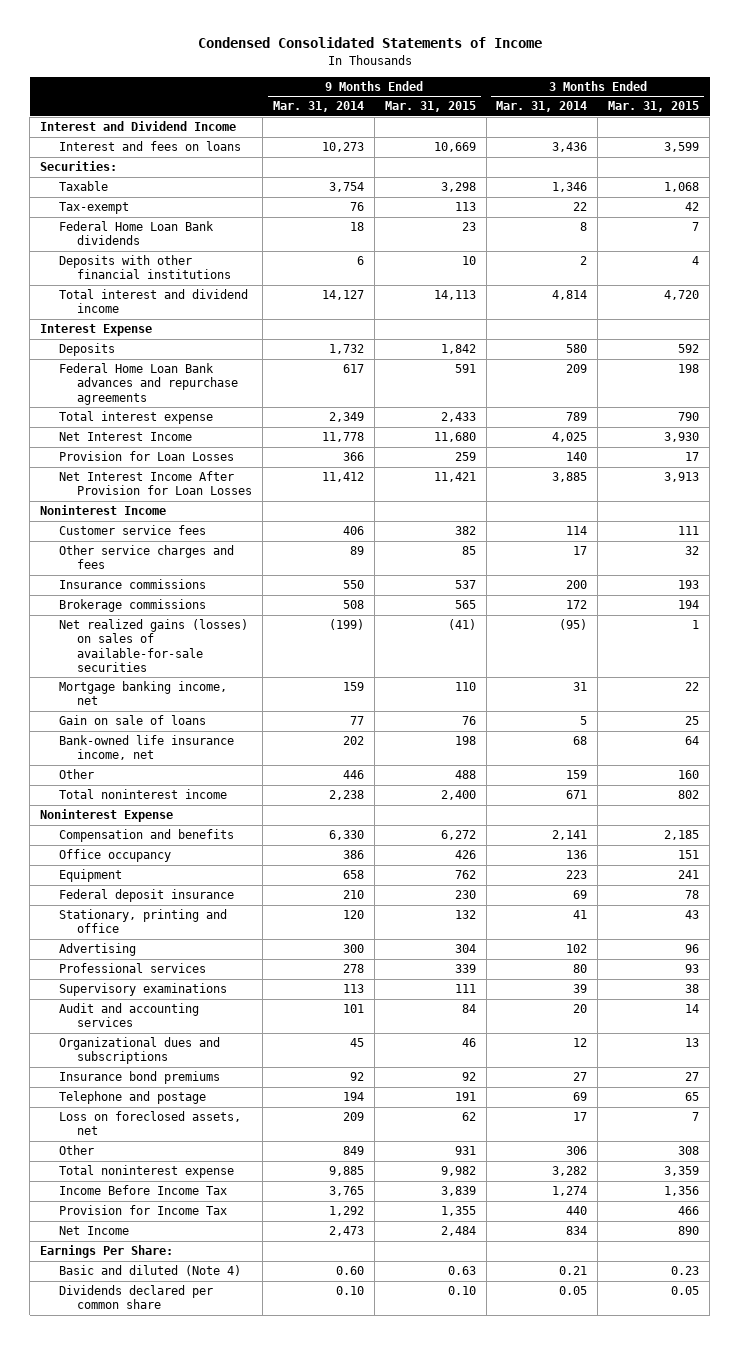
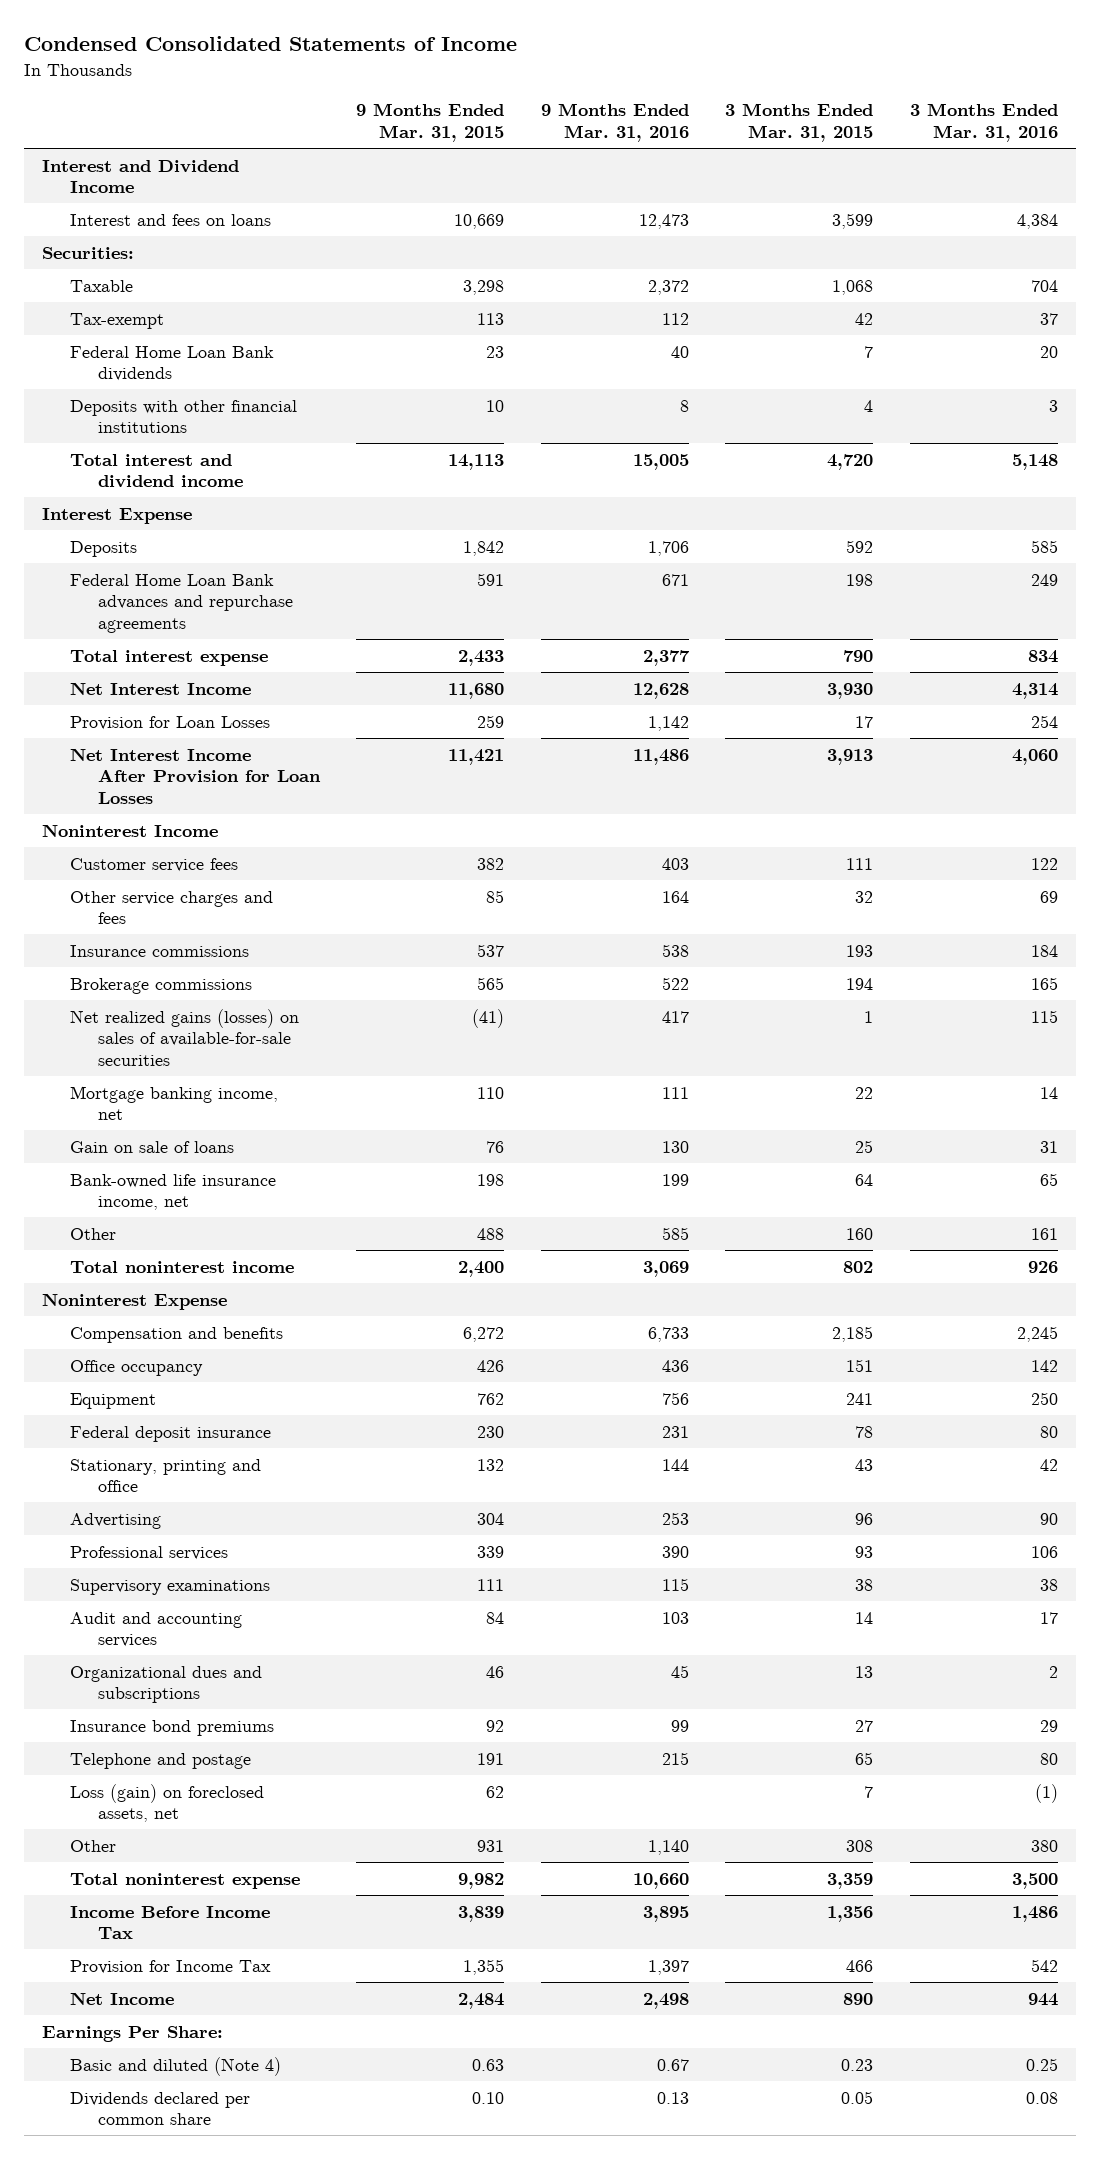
- | 9 Months Ended Mar. 31, 2014 | 9 Months Ended Mar. 31, 2015 | 3 Months Ended Mar. 31, 2014 | 3 Months Ended Mar. 31, 2015
+ | 9 Months Ended Mar. 31, 2015 | 9 Months Ended Mar. 31, 2016 | 3 Months Ended Mar. 31, 2015 | 3 Months Ended Mar. 31, 2016
- Loss on foreclosed assets, net | 209 | 62 | 17 | 7
+ Loss (gain) on foreclosed assets, net | 62 | | 7 | (1)

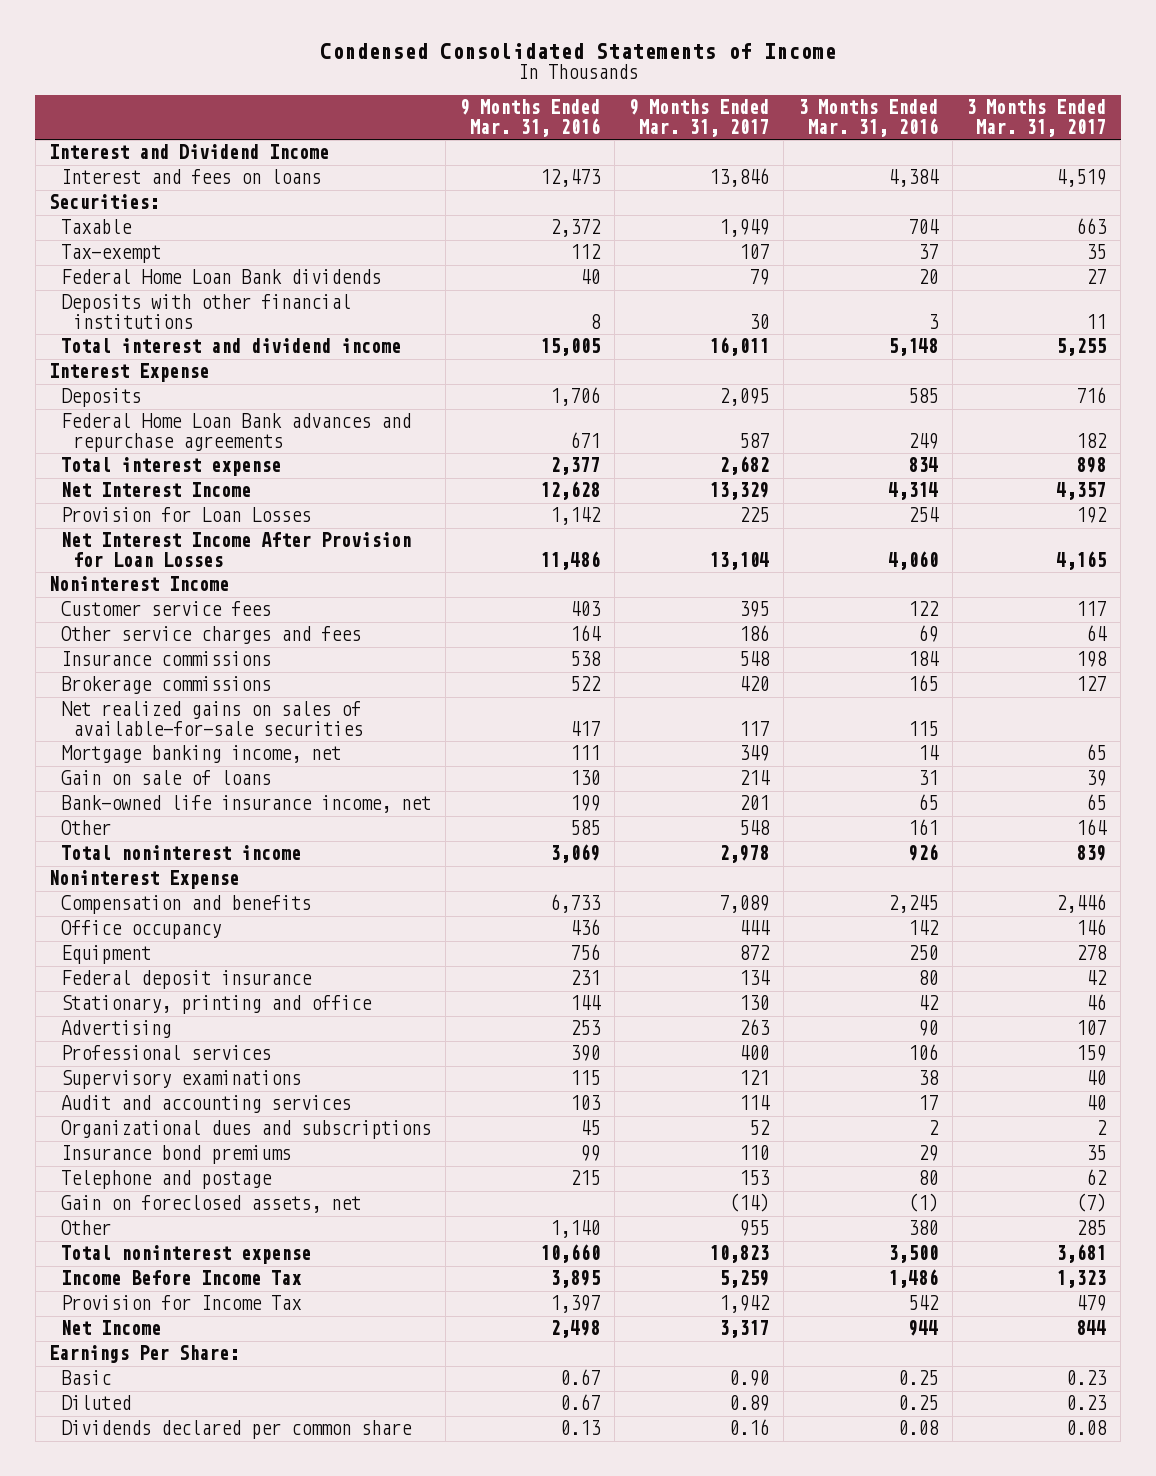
- | 9 Months Ended Mar. 31, 2015 | 9 Months Ended Mar. 31, 2016 | 3 Months Ended Mar. 31, 2015 | 3 Months Ended Mar. 31, 2016
+ | 9 Months Ended Mar. 31, 2016 | 9 Months Ended Mar. 31, 2017 | 3 Months Ended Mar. 31, 2016 | 3 Months Ended Mar. 31, 2017
- Net realized gains (losses) on sales of available-for-sale securities | (41) | 417 | 1 | 115
+ Net realized gains on sales of available-for-sale securities | 417 | 117 | 115 |
- Loss (gain) on foreclosed assets, net | 62 | | 7 | (1)
+ Gain on foreclosed assets, net | | (14) | (1) | (7)
- Basic and diluted (Note 4) | 0.63 | 0.67 | 0.23 | 0.25
+ Basic | 0.67 | 0.90 | 0.25 | 0.23
+ Diluted | 0.67 | 0.89 | 0.25 | 0.23

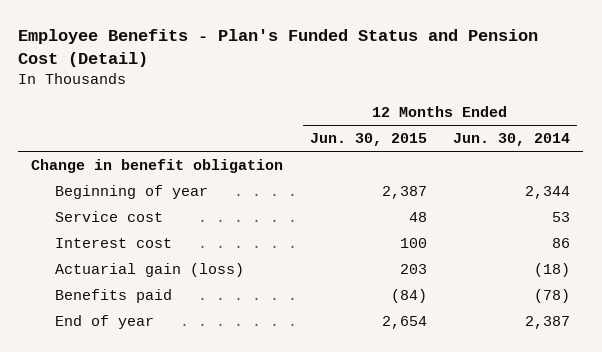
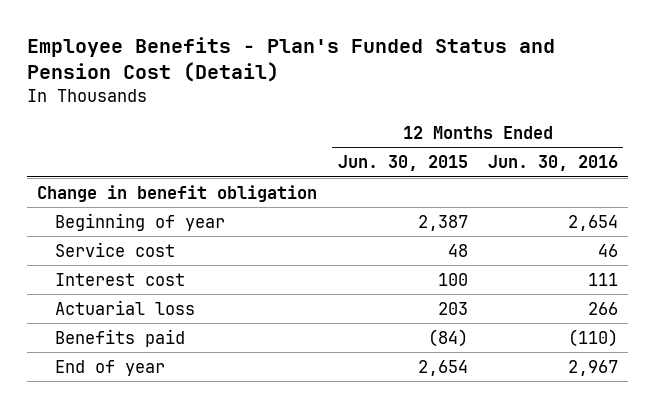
- | 12 Months Ended Jun. 30, 2015 | 12 Months Ended Jun. 30, 2014
+ | 12 Months Ended Jun. 30, 2015 | 12 Months Ended Jun. 30, 2016
- Actuarial gain (loss) | 203 | (18)
+ Actuarial loss | 203 | 266

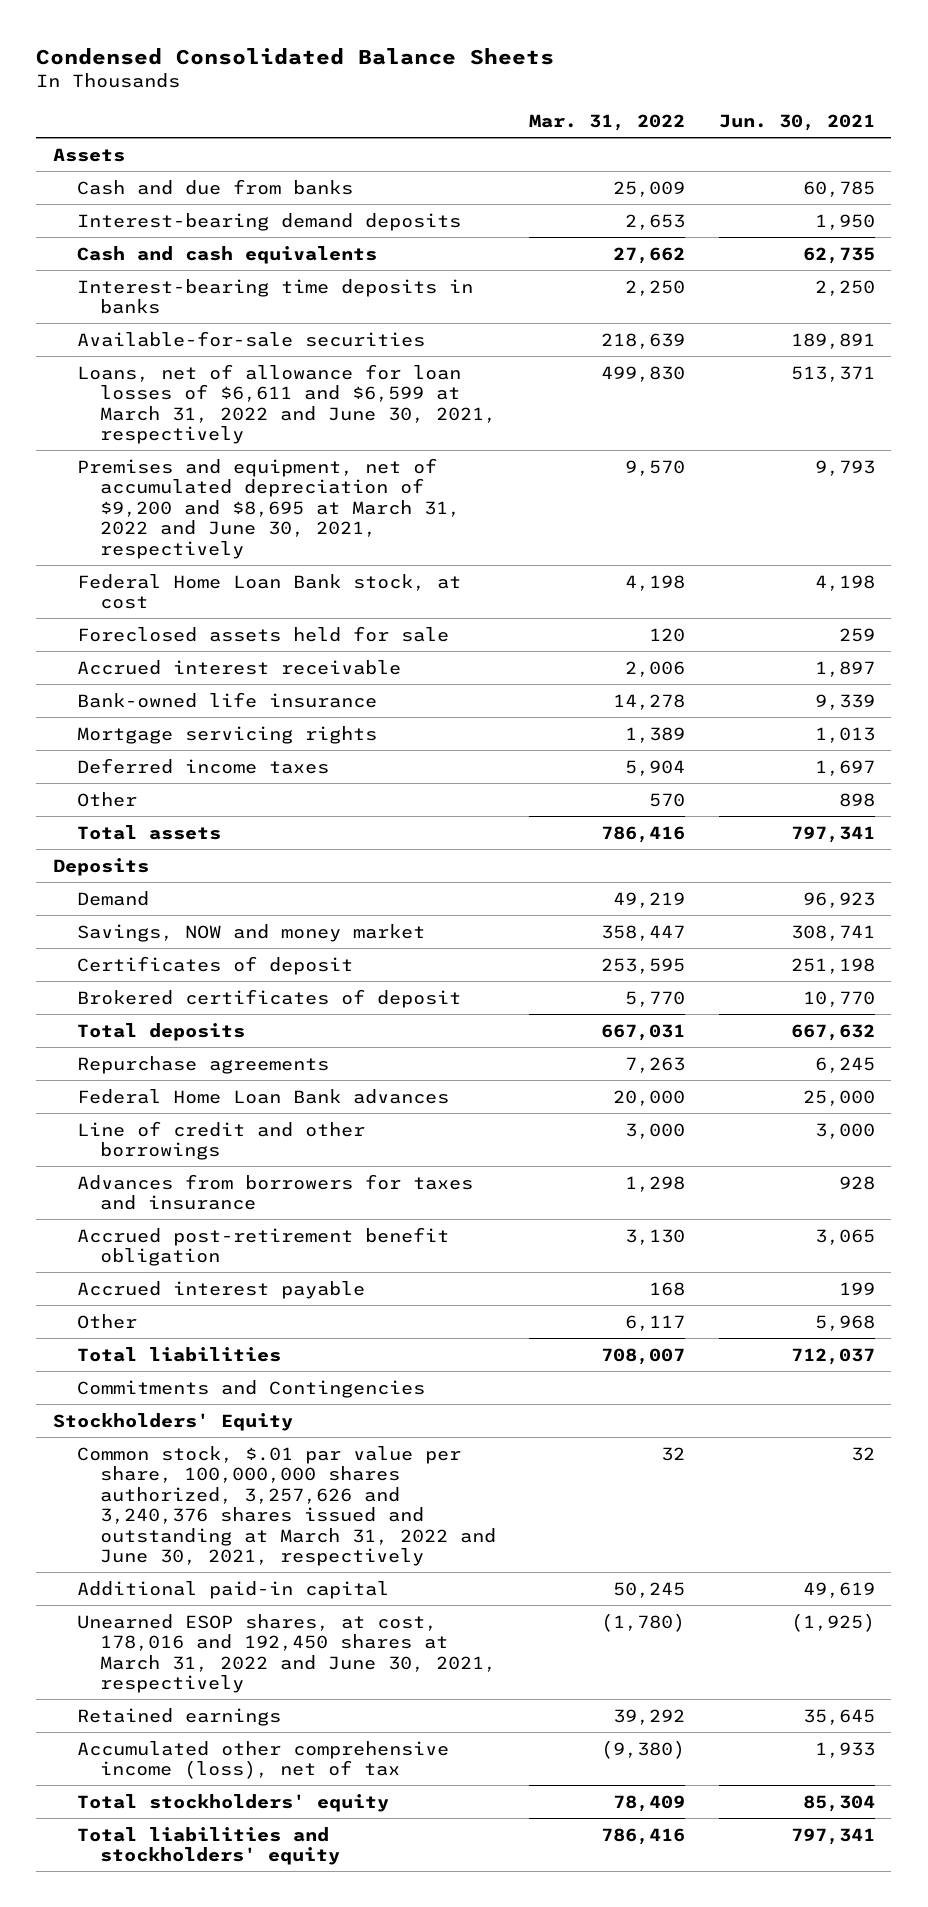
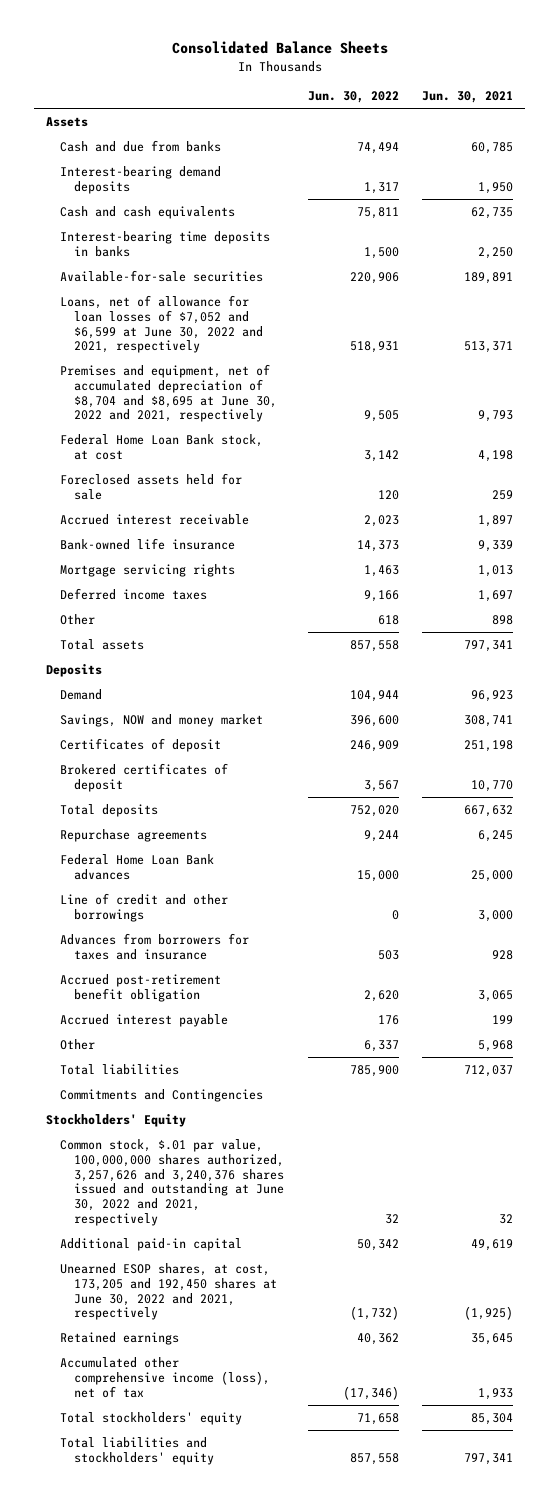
- Condensed Consolidated Balance Sheets
+ Consolidated Balance Sheets
- | Mar. 31, 2022 | Jun. 30, 2021
+ | Jun. 30, 2022 | Jun. 30, 2021
- Loans, net of allowance for loan losses of $6,611 and $6,599 at March 31, 2022 and June 30, 2021, respectively | 499,830 | 513,371
- Premises and equipment, net of accumulated depreciation of $9,200 and $8,695 at March 31, 2022 and June 30, 2021, respectively | 9,570 | 9,793
+ Loans, net of allowance for loan losses of $7,052 and $6,599 at June 30, 2022 and 2021, respectively | 518,931 | 513,371
+ Premises and equipment, net of accumulated depreciation of $8,704 and $8,695 at June 30, 2022 and 2021, respectively | 9,505 | 9,793
- Common stock, $.01 par value per share, 100,000,000 shares authorized, 3,257,626 and 3,240,376 shares issued and outstanding at March 31, 2022 and June 30, 2021, respectively | 32 | 32
+ Common stock, $.01 par value, 100,000,000 shares authorized, 3,257,626 and 3,240,376 shares issued and outstanding at June 30, 2022 and 2021, respectively | 32 | 32
- Unearned ESOP shares, at cost, 178,016 and 192,450 shares at March 31, 2022 and June 30, 2021, respectively | (1,780) | (1,925)
+ Unearned ESOP shares, at cost, 173,205 and 192,450 shares at June 30, 2022 and 2021, respectively | (1,732) | (1,925)

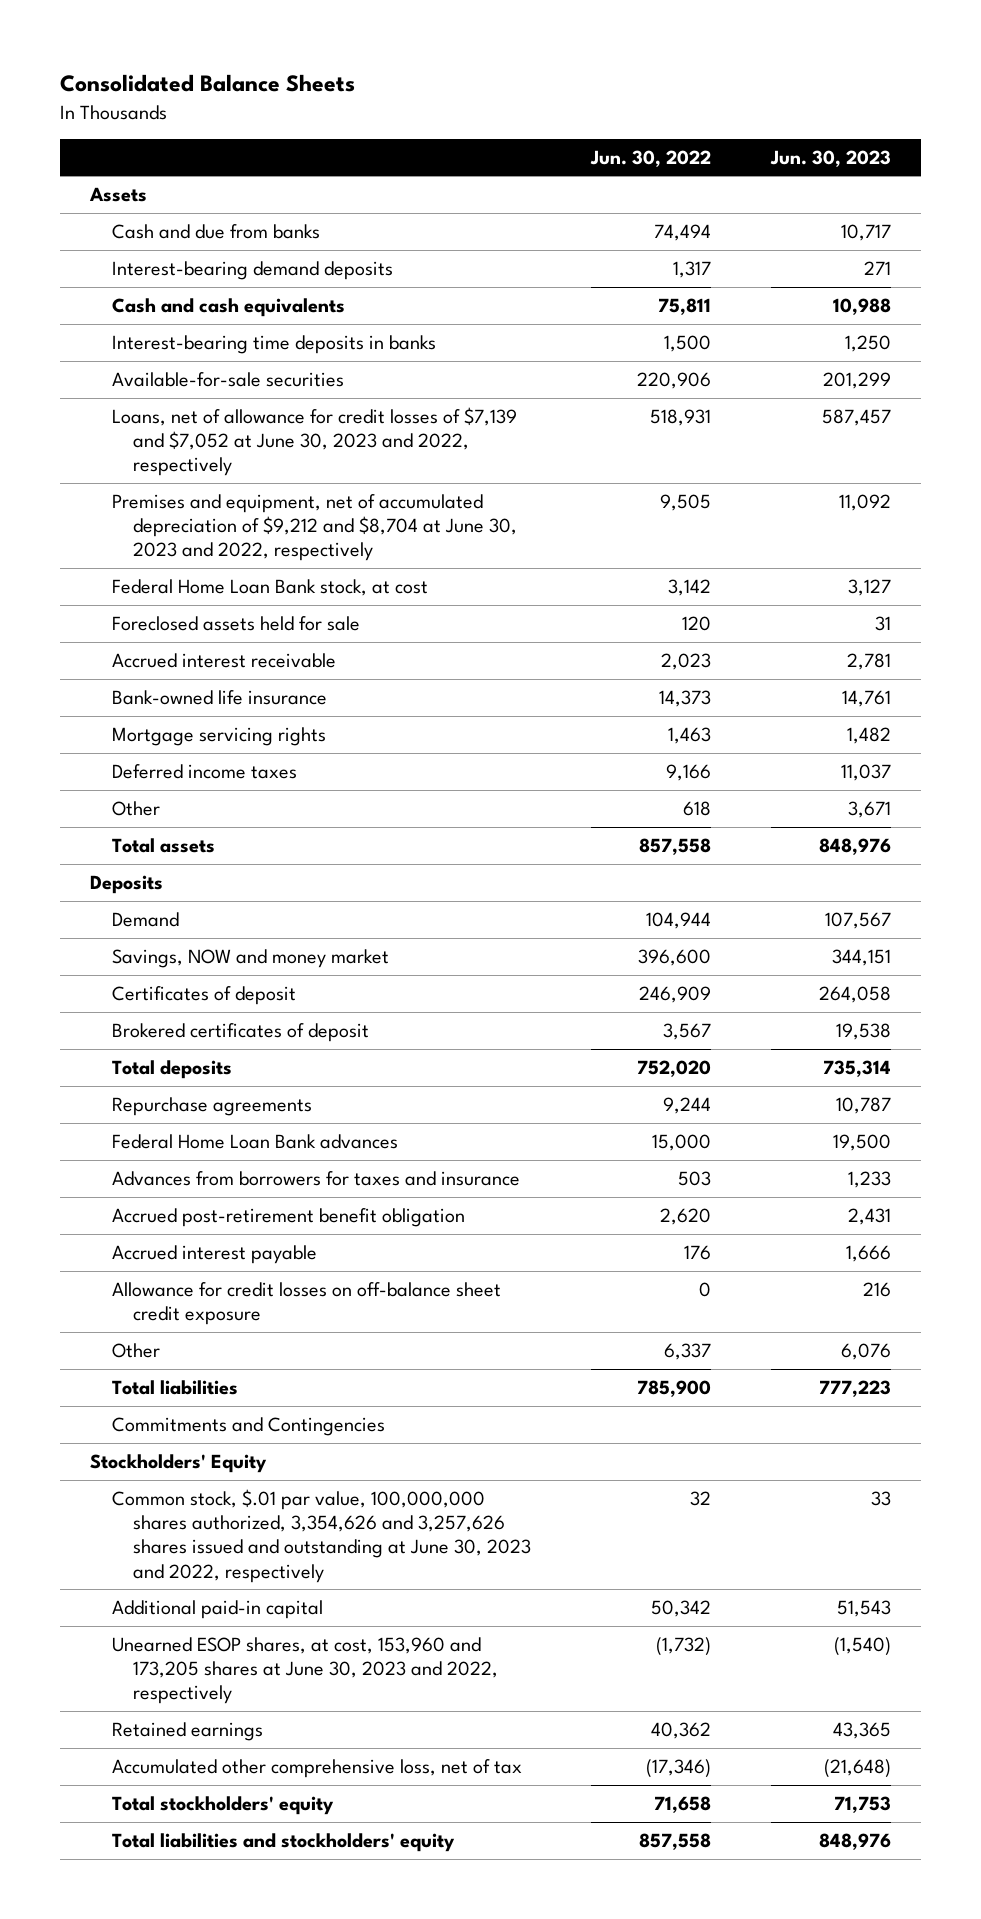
- | Jun. 30, 2022 | Jun. 30, 2021
+ | Jun. 30, 2022 | Jun. 30, 2023
- Loans, net of allowance for loan losses of $7,052 and $6,599 at June 30, 2022 and 2021, respectively | 518,931 | 513,371
- Premises and equipment, net of accumulated depreciation of $8,704 and $8,695 at June 30, 2022 and 2021, respectively | 9,505 | 9,793
+ Loans, net of allowance for credit losses of $7,139 and $7,052 at June 30, 2023 and 2022, respectively | 518,931 | 587,457
+ Premises and equipment, net of accumulated depreciation of $9,212 and $8,704 at June 30, 2023 and 2022, respectively | 9,505 | 11,092
- Line of credit and other borrowings | 0 | 3,000
+ Allowance for credit losses on off-balance sheet credit exposure | 0 | 216
- Common stock, $.01 par value, 100,000,000 shares authorized, 3,257,626 and 3,240,376 shares issued and outstanding at June 30, 2022 and 2021, respectively | 32 | 32
+ Common stock, $.01 par value, 100,000,000 shares authorized, 3,354,626 and 3,257,626 shares issued and outstanding at June 30, 2023 and 2022, respectively | 32 | 33
- Unearned ESOP shares, at cost, 173,205 and 192,450 shares at June 30, 2022 and 2021, respectively | (1,732) | (1,925)
+ Unearned ESOP shares, at cost, 153,960 and 173,205 shares at June 30, 2023 and 2022, respectively | (1,732) | (1,540)
- Accumulated other comprehensive income (loss), net of tax | (17,346) | 1,933
+ Accumulated other comprehensive loss, net of tax | (17,346) | (21,648)

